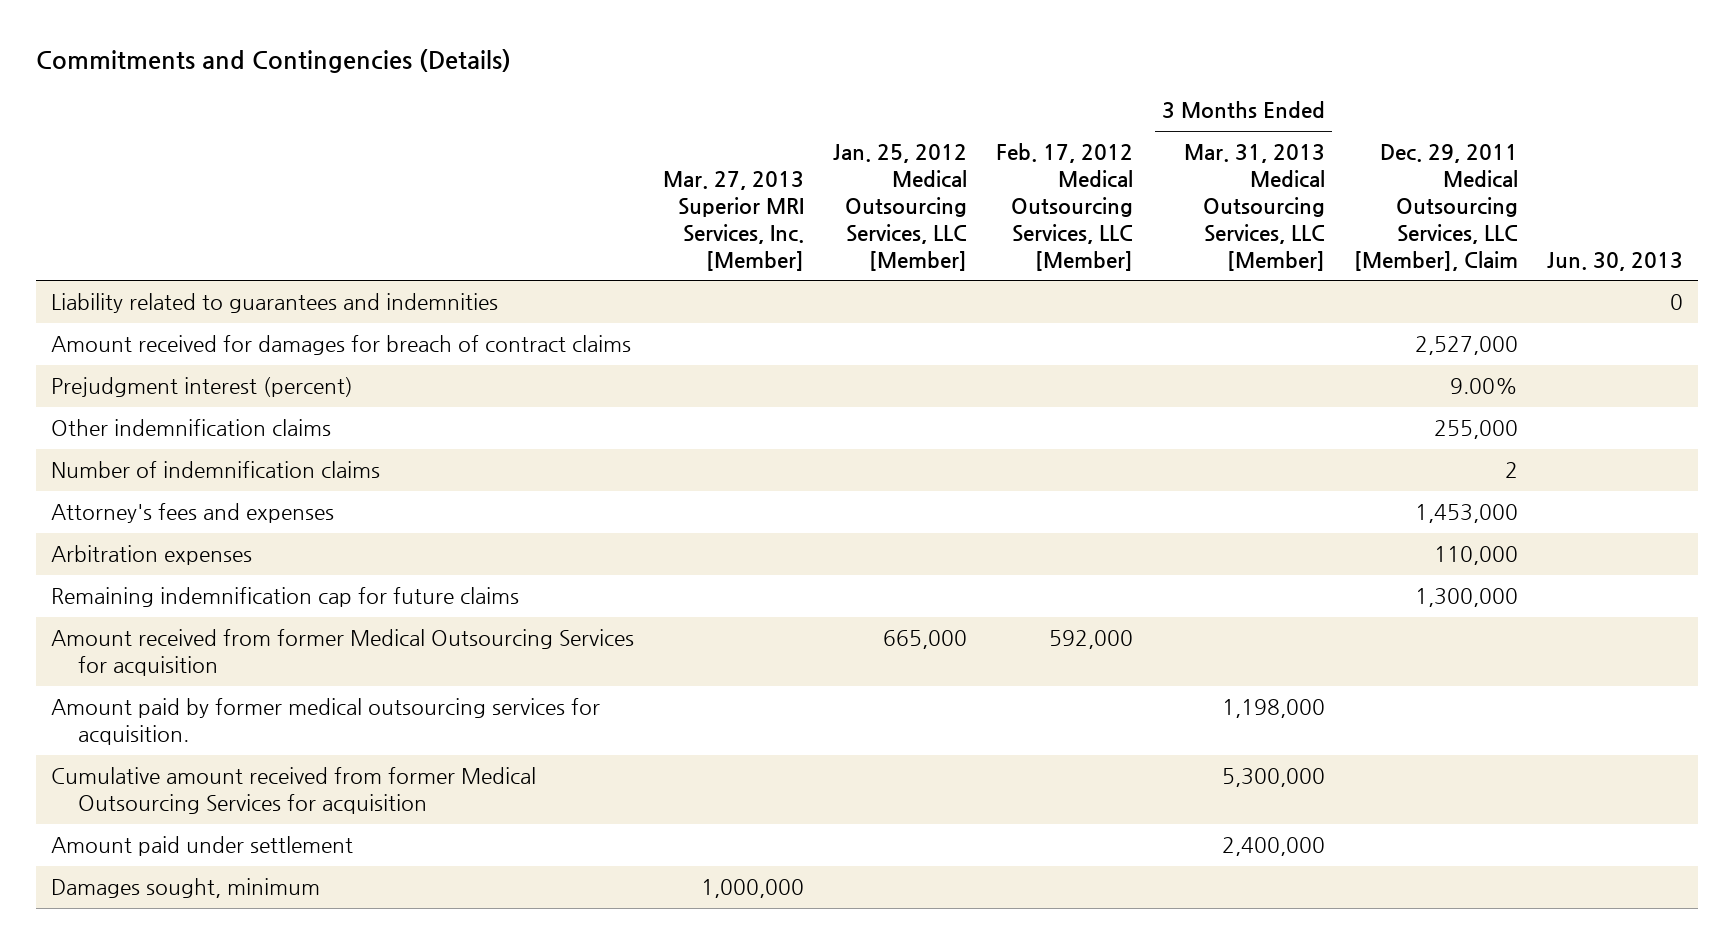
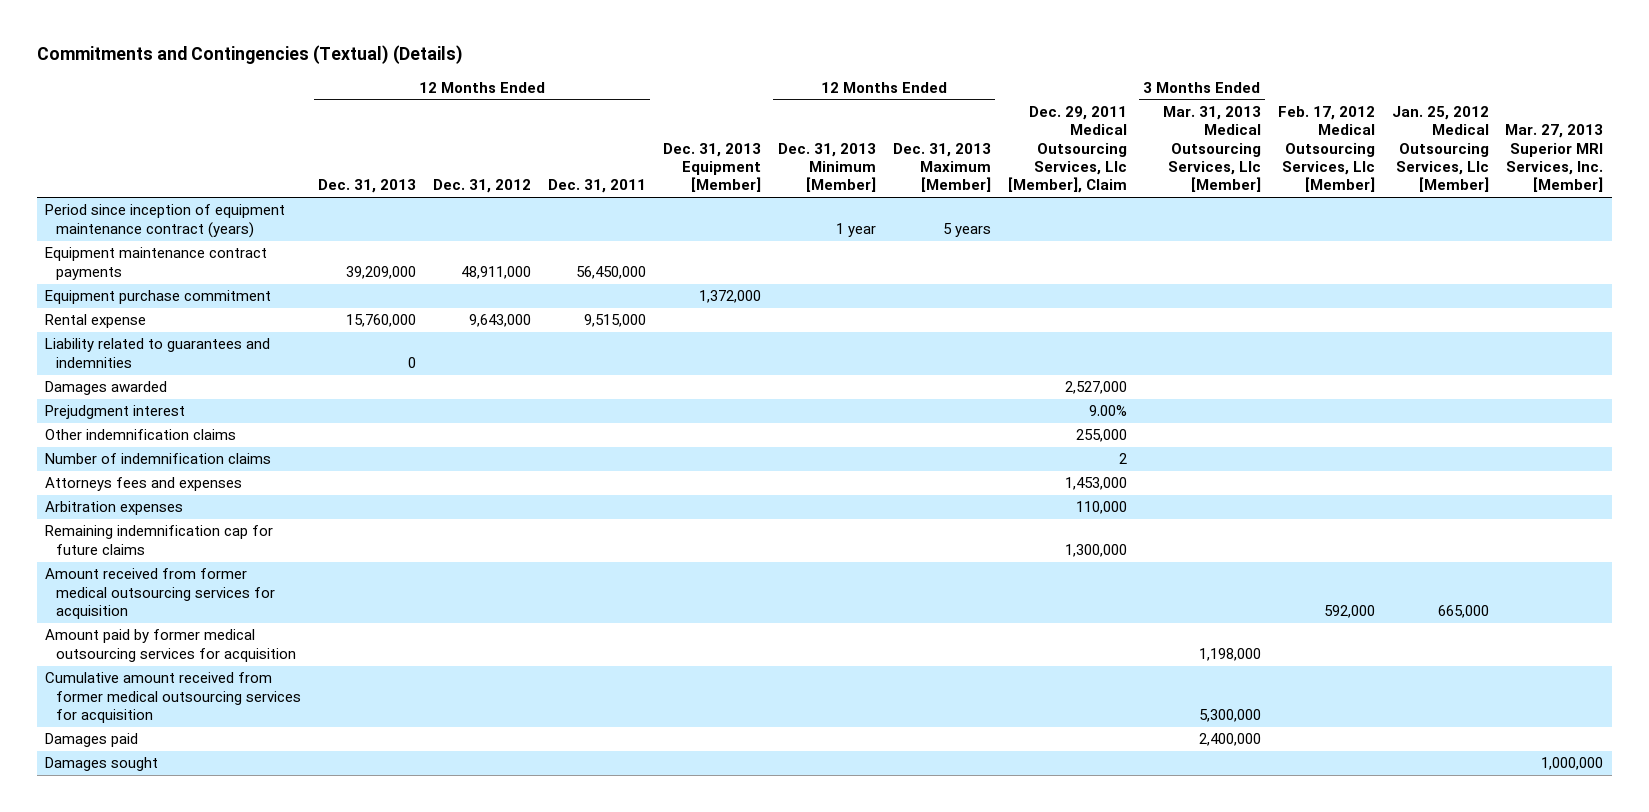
- Commitments and Contingencies (Details)
+ Commitments and Contingencies (Textual) (Details)
- | Mar. 27, 2013 Superior MRI Services, Inc. [Member] | Jan. 25, 2012 Medical Outsourcing Services, LLC [Member] | Feb. 17, 2012 Medical Outsourcing Services, LLC [Member] | 3 Months Ended Mar. 31, 2013 Medical Outsourcing Services, LLC [Member] | Dec. 29, 2011 Medical Outsourcing Services, LLC [Member], Claim | Jun. 30, 2013
+ | 12 Months Ended Dec. 31, 2013 | 12 Months Ended Dec. 31, 2012 | 12 Months Ended Dec. 31, 2011 | Dec. 31, 2013 Equipment [Member] | 12 Months Ended Dec. 31, 2013 Minimum [Member] | 12 Months Ended Dec. 31, 2013 Maximum [Member] | Dec. 29, 2011 Medical Outsourcing Services, Llc [Member], Claim | 3 Months Ended Mar. 31, 2013 Medical Outsourcing Services, Llc [Member] | Feb. 17, 2012 Medical Outsourcing Services, Llc [Member] | Jan. 25, 2012 Medical Outsourcing Services, Llc [Member] | Mar. 27, 2013 Superior MRI Services, Inc. [Member]
+ Period since inception of equipment maintenance contract (years) | | | | | 1 year | 5 years | | | | |
+ Equipment maintenance contract payments | 39,209,000 | 48,911,000 | 56,450,000 | | | | | | | |
+ Equipment purchase commitment | | | | 1,372,000 | | | | | | |
+ Rental expense | 15,760,000 | 9,643,000 | 9,515,000 | | | | | | | |
- Amount received for damages for breach of contract claims | | | | | 2,527,000 |
- Prejudgment interest (percent) | | | | | 9.00% |
+ Damages awarded | | | | | | | 2,527,000 | | | |
+ Prejudgment interest | | | | | | | 9.00% | | | |
- Attorney's fees and expenses | | | | | 1,453,000 |
+ Attorneys fees and expenses | | | | | | | 1,453,000 | | | |
- Amount received from former Medical Outsourcing Services for acquisition | | 665,000 | 592,000 | | |
- Amount paid by former medical outsourcing services for acquisition. | | | | 1,198,000 | |
- Cumulative amount received from former Medical Outsourcing Services for acquisition | | | | 5,300,000 | |
- Amount paid under settlement | | | | 2,400,000 | |
- Damages sought, minimum | 1,000,000 | | | | |
+ Amount received from former medical outsourcing services for acquisition | | | | | | | | | 592,000 | 665,000 |
+ Amount paid by former medical outsourcing services for acquisition | | | | | | | | 1,198,000 | | |
+ Cumulative amount received from former medical outsourcing services for acquisition | | | | | | | | 5,300,000 | | |
+ Damages paid | | | | | | | | 2,400,000 | | |
+ Damages sought | | | | | | | | | | | 1,000,000

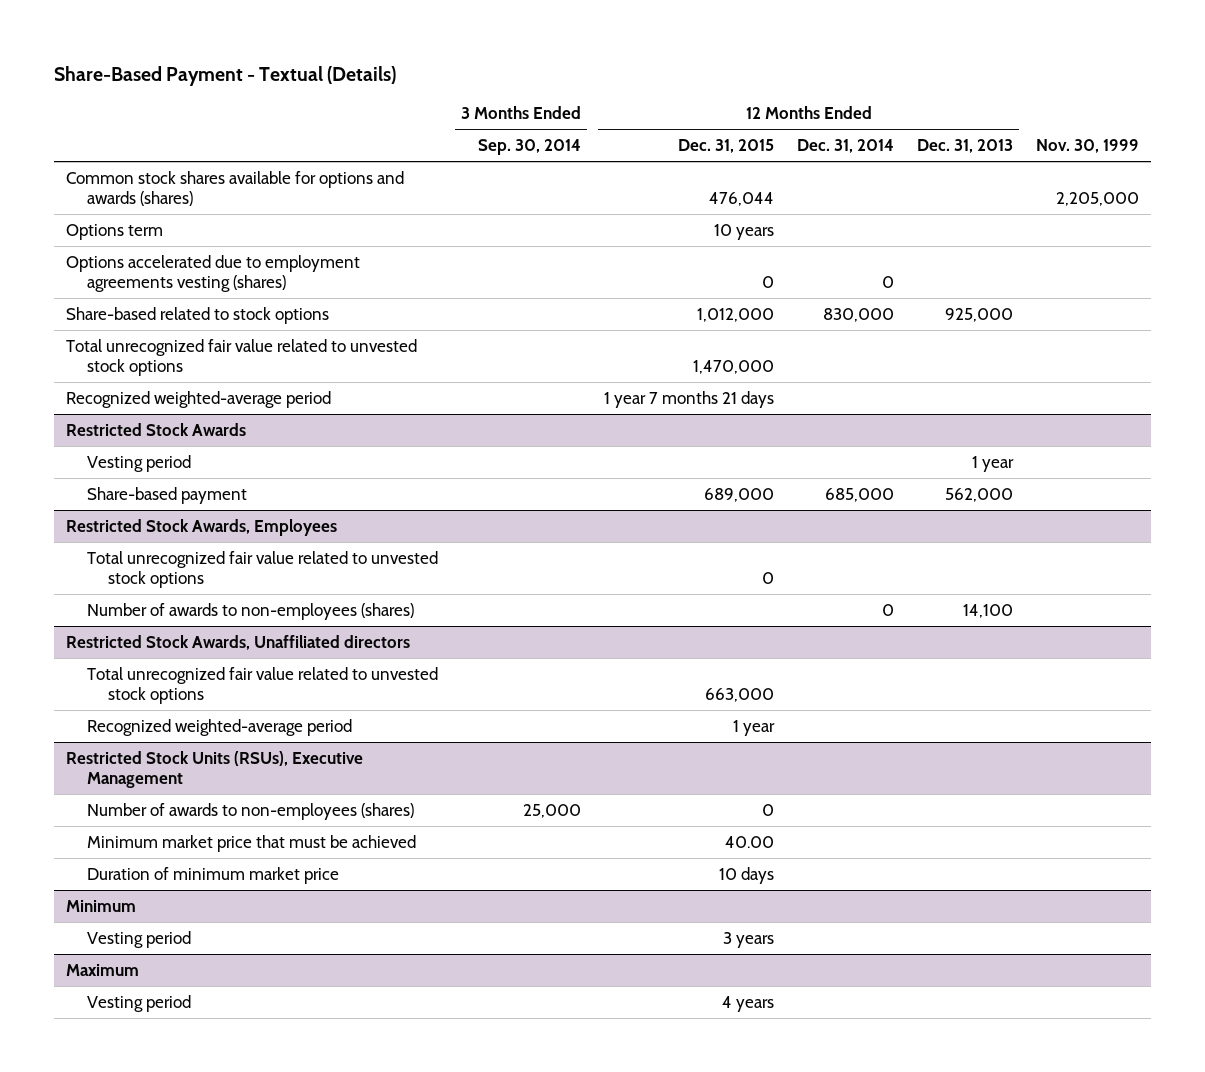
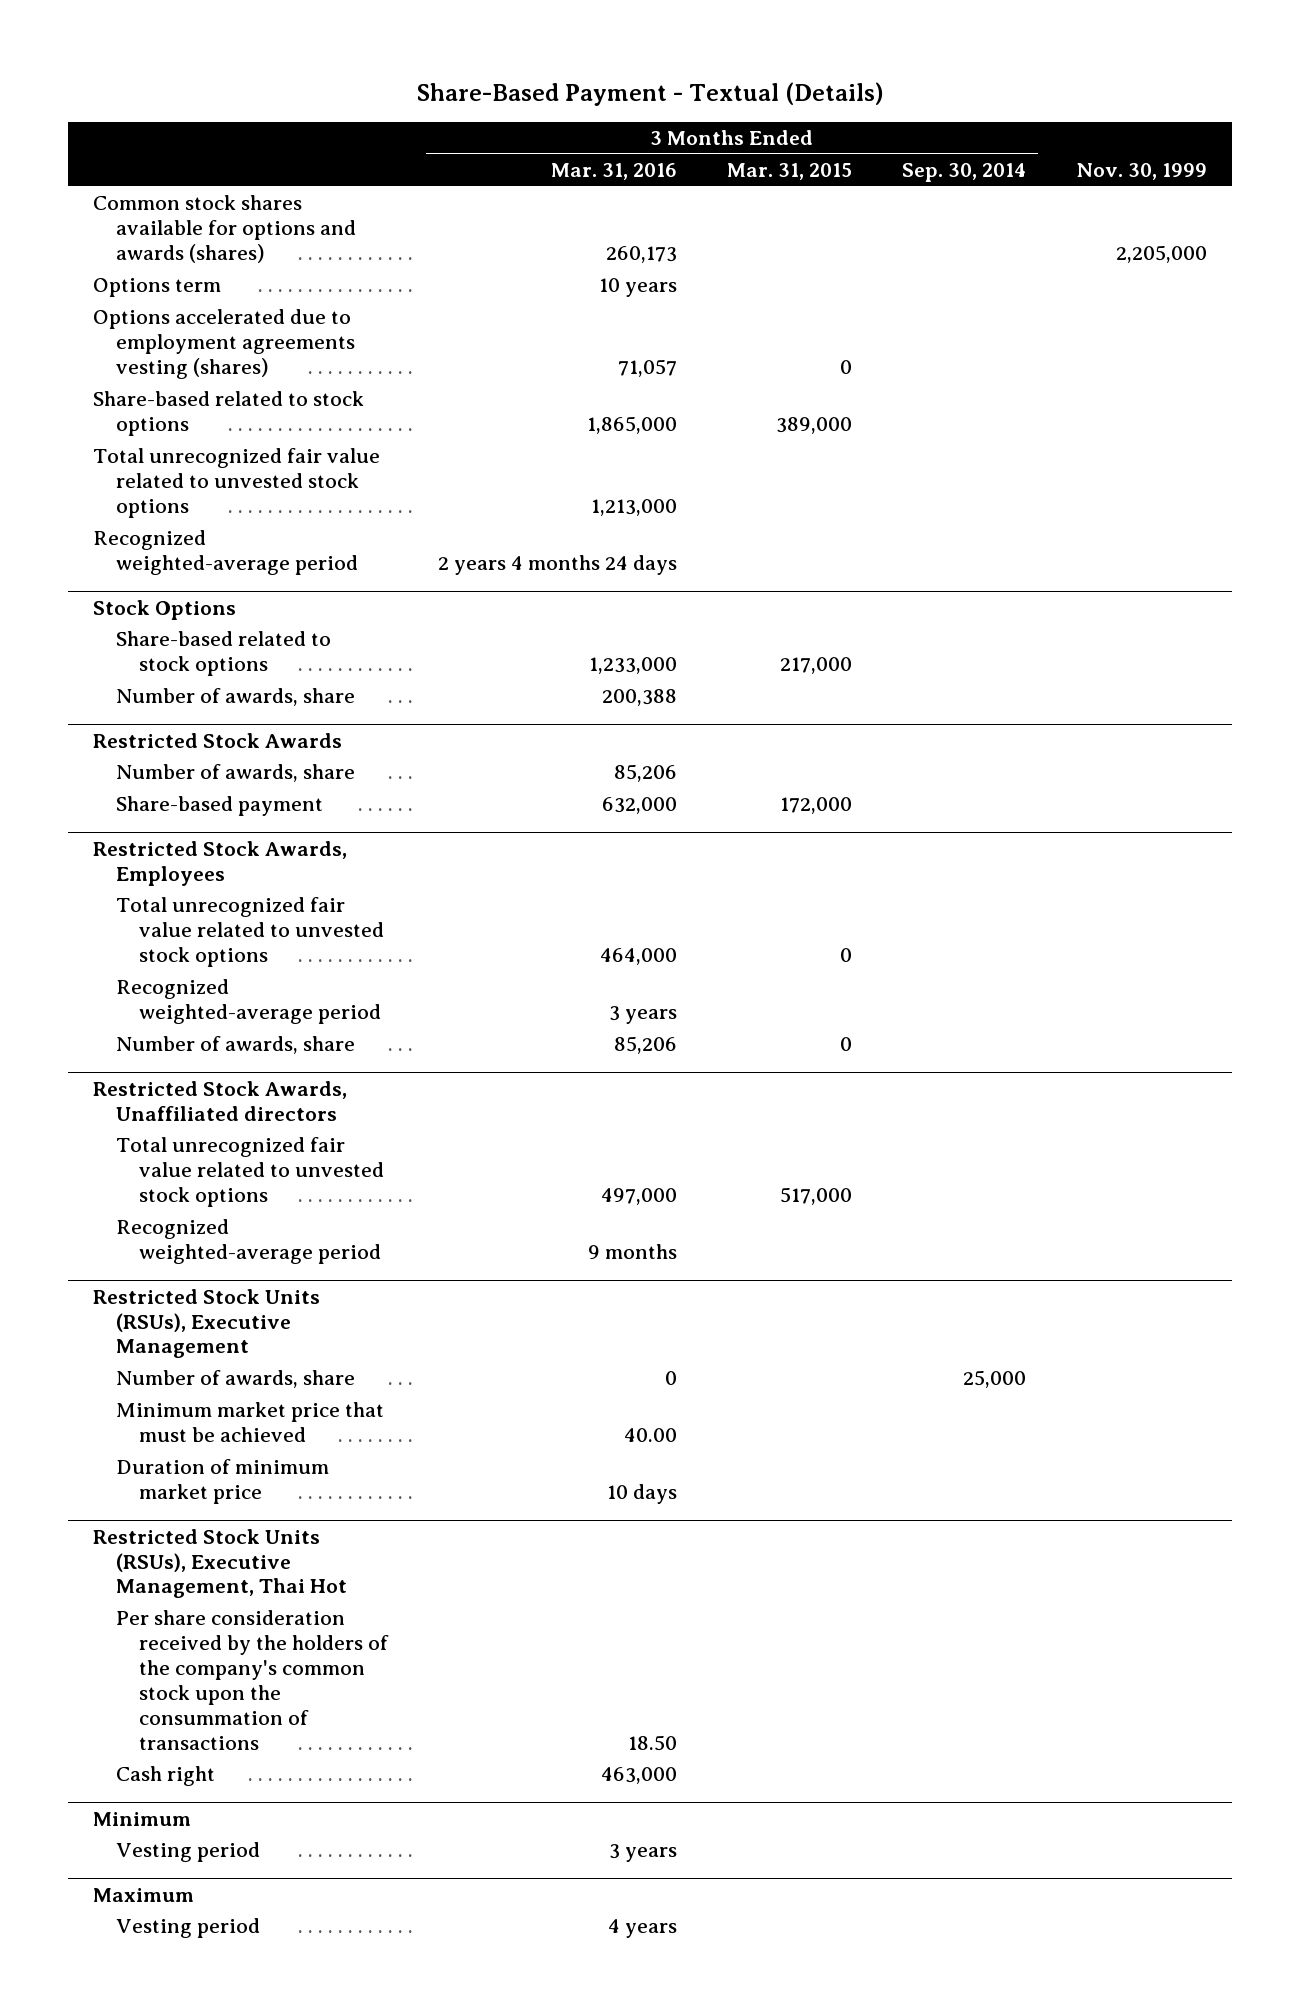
- | 3 Months Ended Sep. 30, 2014 | 12 Months Ended Dec. 31, 2015 | 12 Months Ended Dec. 31, 2014 | 12 Months Ended Dec. 31, 2013 | Nov. 30, 1999
+ | 3 Months Ended Mar. 31, 2016 | 3 Months Ended Mar. 31, 2015 | 3 Months Ended Sep. 30, 2014 | Nov. 30, 1999
+ Stock Options
+ Share-based related to stock options | 1,233,000 | 217,000 | |
+ Number of awards, share | 200,388 | | |
@ Restricted Stock Awards
- Vesting period | | | | 1 year |
+ Number of awards, share | 85,206 | | |
@ Restricted Stock Awards, Employees
- Number of awards to non-employees (shares) | | | 0 | 14,100 |
+ Recognized weighted-average period | 3 years | | |
+ Number of awards, share | 85,206 | 0 | |
@ Restricted Stock Units (RSUs), Executive Management
- Number of awards to non-employees (shares) | 25,000 | 0 | | |
+ Number of awards, share | 0 | | 25,000 |
+ Restricted Stock Units (RSUs), Executive Management, Thai Hot
+ Per share consideration received by the holders of the company's common stock upon the consummation of transactions | 18.50 | | |
+ Cash right | 463,000 | | |

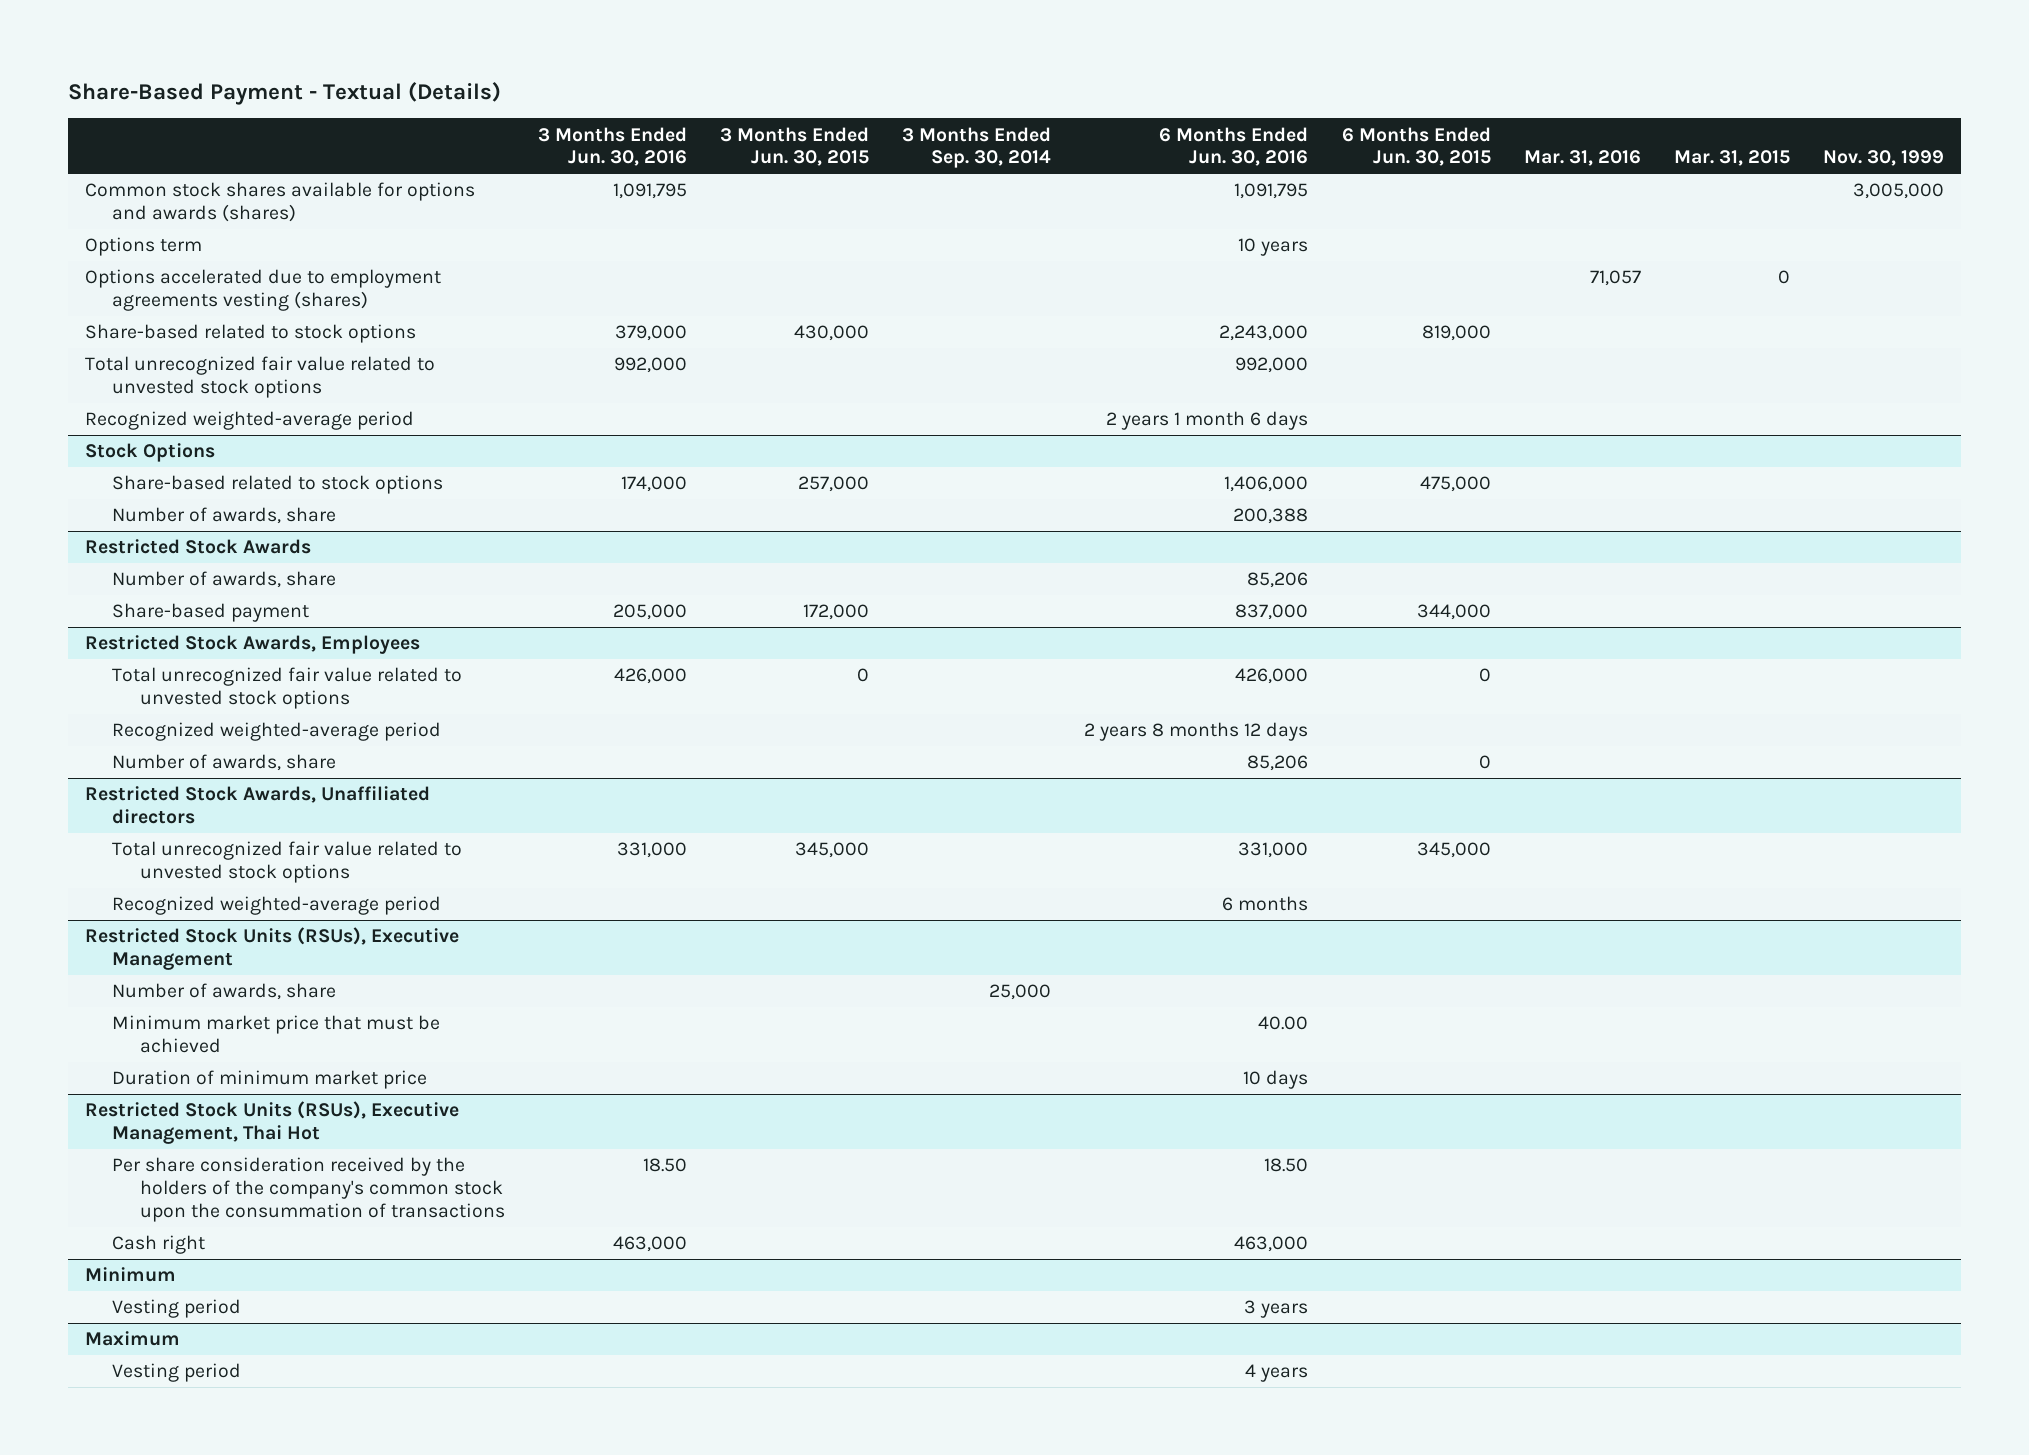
- | 3 Months Ended Mar. 31, 2016 | 3 Months Ended Mar. 31, 2015 | 3 Months Ended Sep. 30, 2014 | Nov. 30, 1999
+ | 3 Months Ended Jun. 30, 2016 | 3 Months Ended Jun. 30, 2015 | 3 Months Ended Sep. 30, 2014 | 6 Months Ended Jun. 30, 2016 | 6 Months Ended Jun. 30, 2015 | Mar. 31, 2016 | Mar. 31, 2015 | Nov. 30, 1999
- Common stock shares available for options and awards (shares) | 260,173 | | | 2,205,000
+ Common stock shares available for options and awards (shares) | 1,091,795 | | | 1,091,795 | | | | 3,005,000

